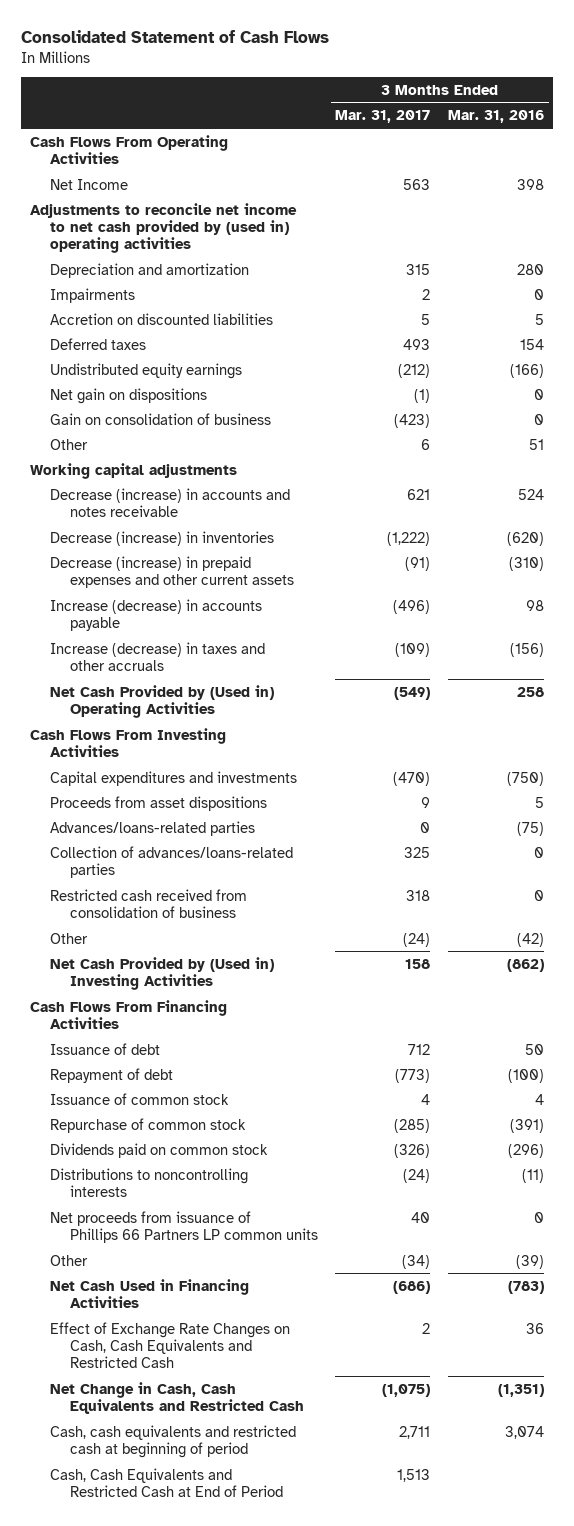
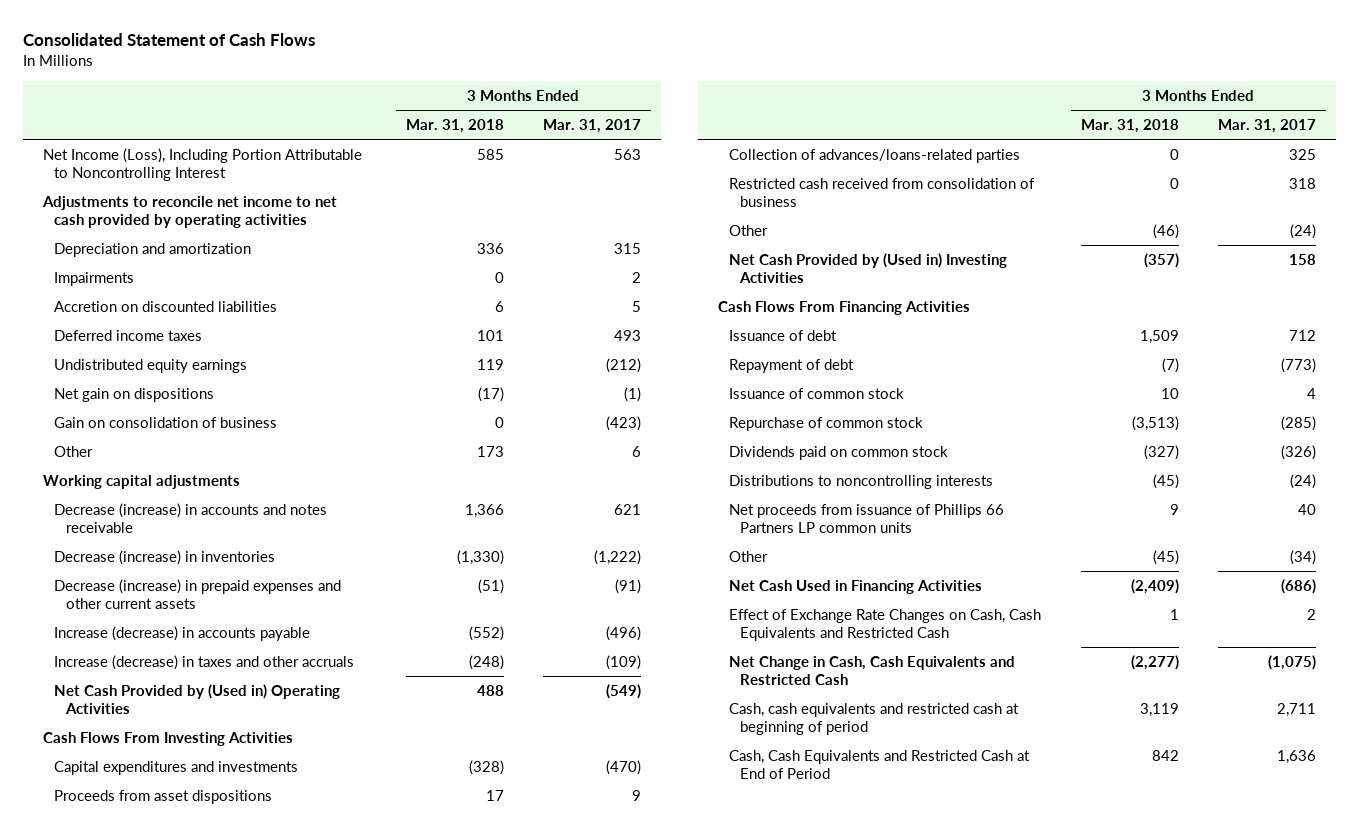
- | 3 Months Ended Mar. 31, 2017 | 3 Months Ended Mar. 31, 2016
+ | 3 Months Ended Mar. 31, 2018 | 3 Months Ended Mar. 31, 2017
- Cash Flows From Operating Activities
- Net Income | 563 | 398
- Adjustments to reconcile net income to net cash provided by (used in) operating activities
+ Net Income (Loss), Including Portion Attributable to Noncontrolling Interest | 585 | 563
+ Adjustments to reconcile net income to net cash provided by operating activities
- Deferred taxes | 493 | 154
+ Deferred income taxes | 101 | 493
- Advances/loans-related parties | 0 | (75)
- Cash, Cash Equivalents and Restricted Cash at End of Period | 1,513 |
+ Cash, Cash Equivalents and Restricted Cash at End of Period | 842 | 1,636

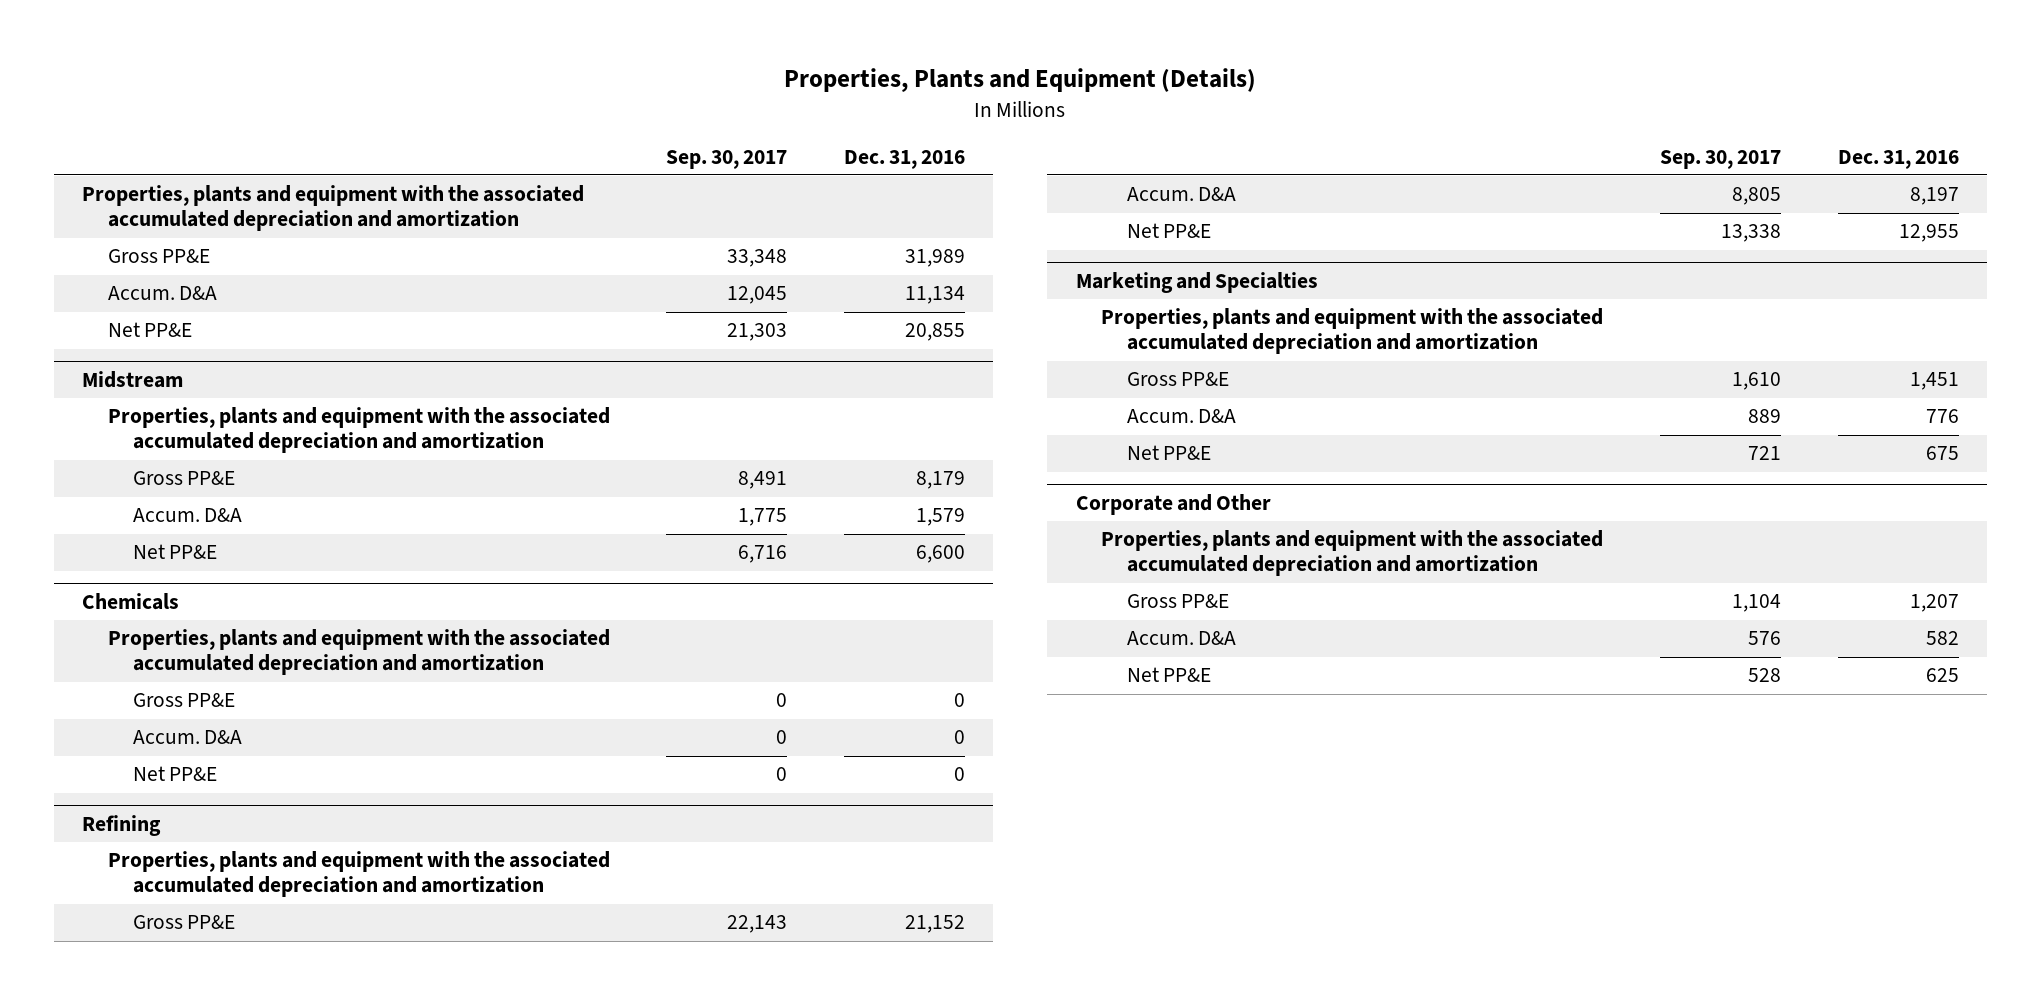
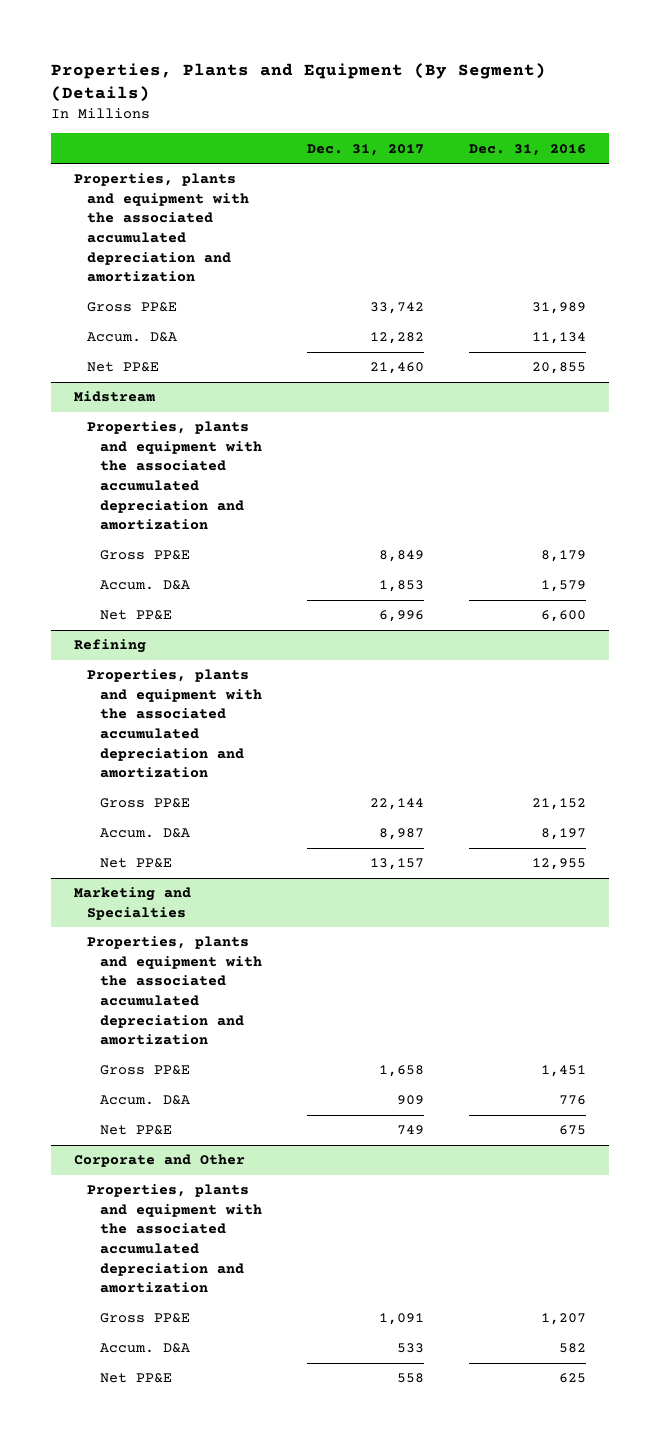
- Properties, Plants and Equipment (Details)
+ Properties, Plants and Equipment (By Segment) (Details)
- | Sep. 30, 2017 | Dec. 31, 2016
+ | Dec. 31, 2017 | Dec. 31, 2016
- Chemicals
- Properties, plants and equipment with the associated accumulated depreciation and amortization
- Gross PP&E | 0 | 0
- Accum. D&A | 0 | 0
- Net PP&E | 0 | 0

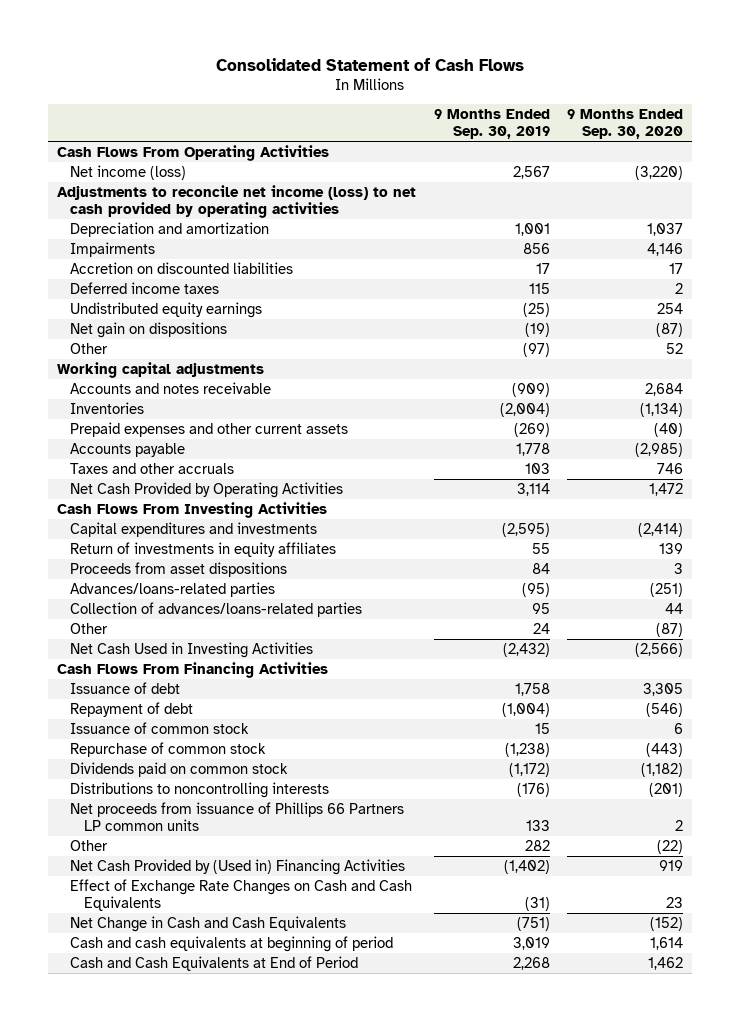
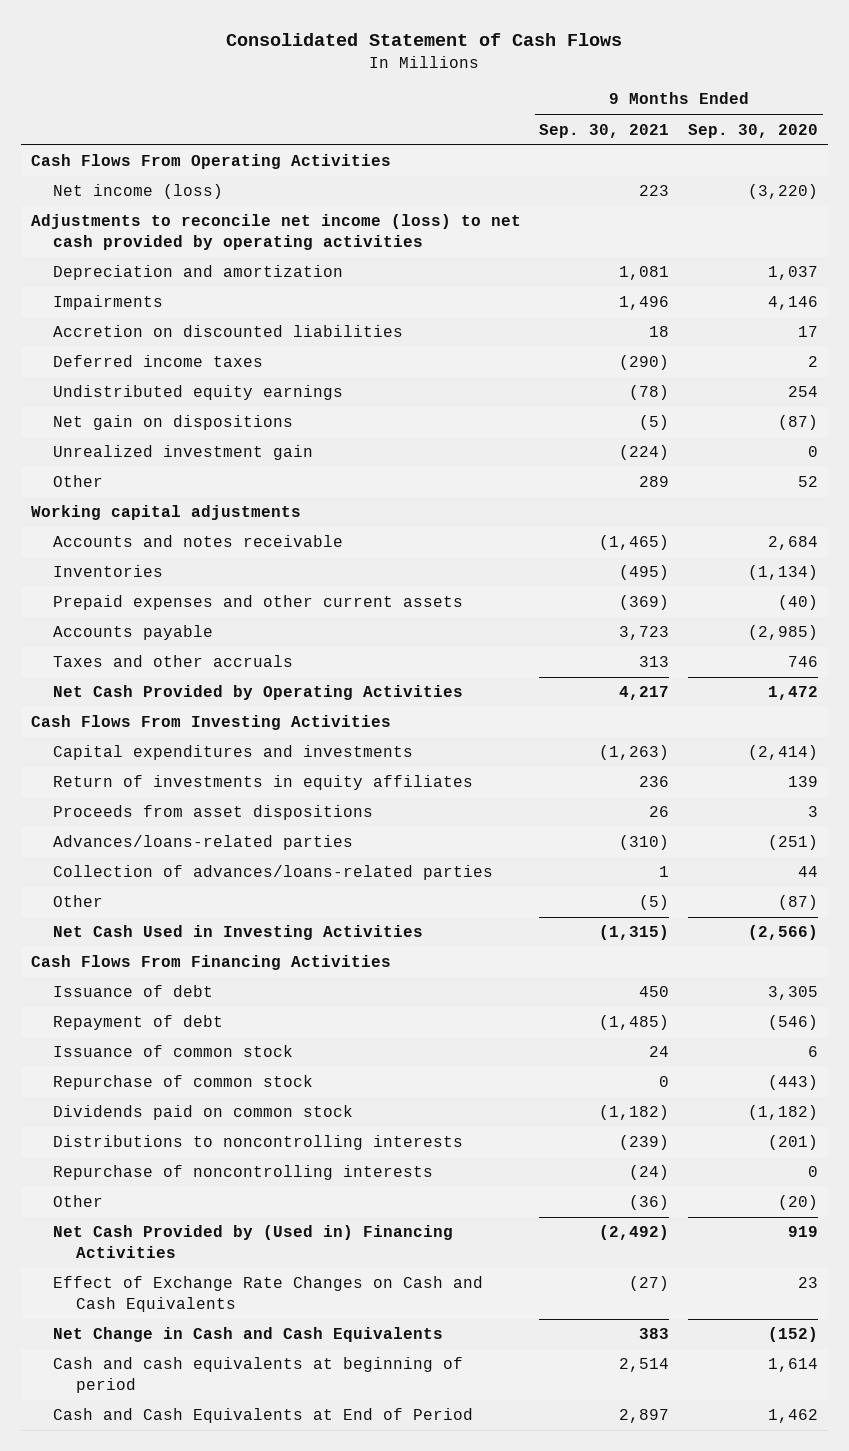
- | 9 Months Ended Sep. 30, 2019 | 9 Months Ended Sep. 30, 2020
+ | 9 Months Ended Sep. 30, 2021 | 9 Months Ended Sep. 30, 2020
+ Unrealized investment gain | (224) | 0
- Net proceeds from issuance of Phillips 66 Partners LP common units | 133 | 2
- Other | 282 | (22)
+ Repurchase of noncontrolling interests | (24) | 0
+ Other | (36) | (20)

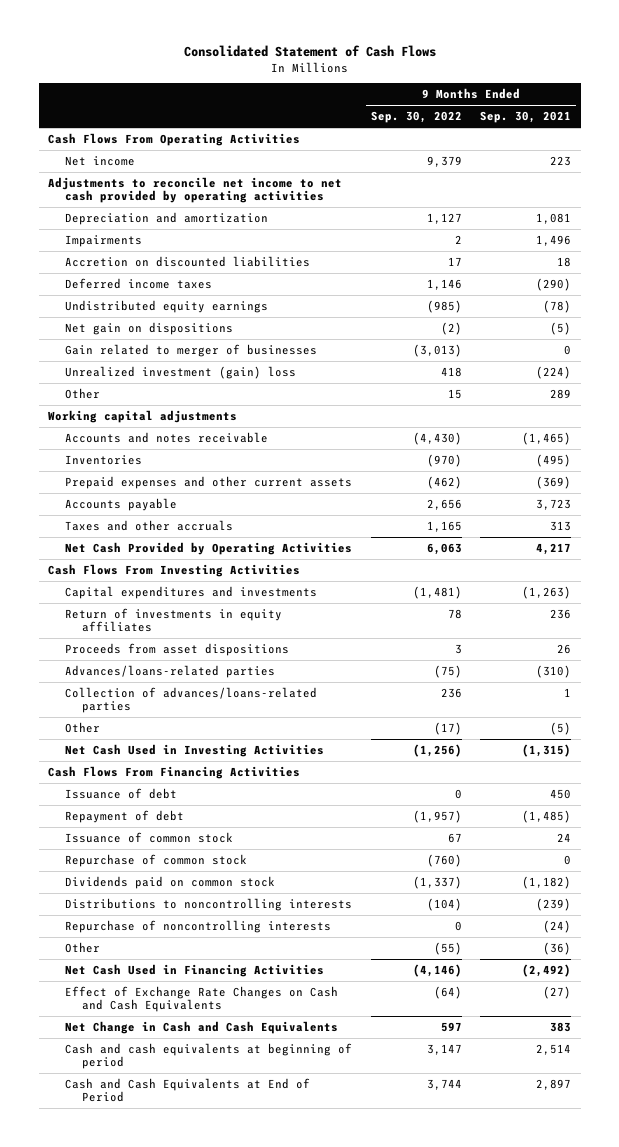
- | 9 Months Ended Sep. 30, 2021 | 9 Months Ended Sep. 30, 2020
+ | 9 Months Ended Sep. 30, 2022 | 9 Months Ended Sep. 30, 2021
- Net income (loss) | 223 | (3,220)
- Adjustments to reconcile net income (loss) to net cash provided by operating activities
+ Net income | 9,379 | 223
+ Adjustments to reconcile net income to net cash provided by operating activities
- Unrealized investment gain | (224) | 0
+ Gain related to merger of businesses | (3,013) | 0
+ Unrealized investment (gain) loss | 418 | (224)
- Net Cash Provided by (Used in) Financing Activities | (2,492) | 919
+ Net Cash Used in Financing Activities | (4,146) | (2,492)

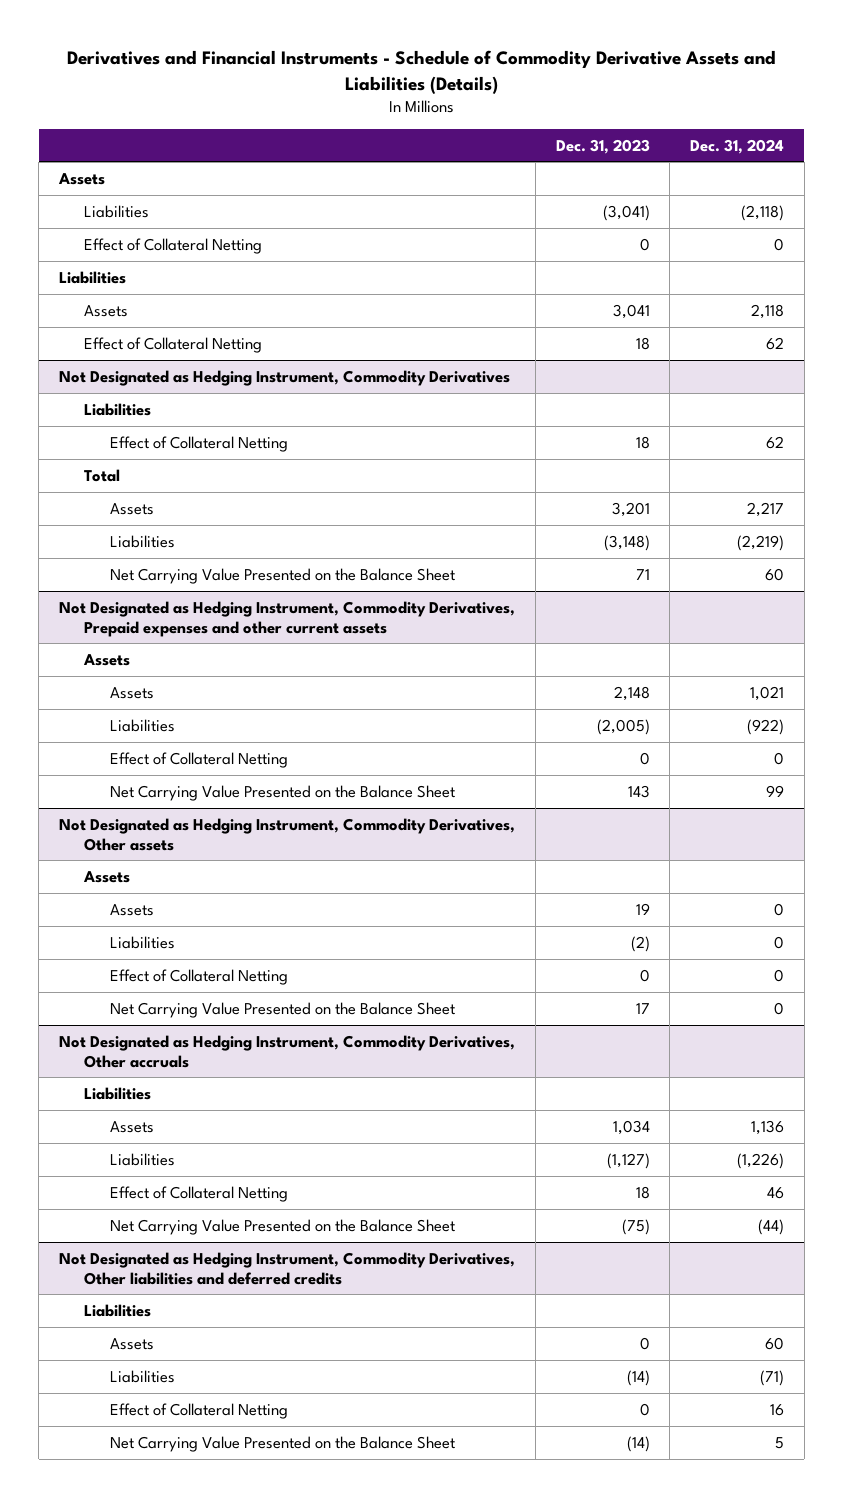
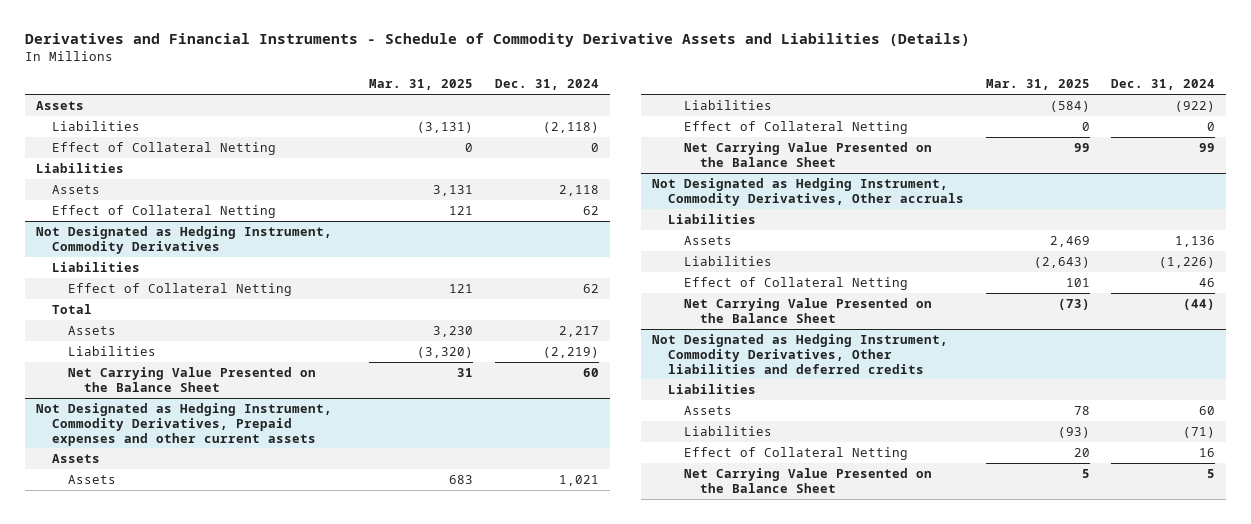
- | Dec. 31, 2023 | Dec. 31, 2024
+ | Mar. 31, 2025 | Dec. 31, 2024
- Not Designated as Hedging Instrument, Commodity Derivatives, Other assets
- Assets
- Assets | 19 | 0
- Liabilities | (2) | 0
- Effect of Collateral Netting | 0 | 0
- Net Carrying Value Presented on the Balance Sheet | 17 | 0

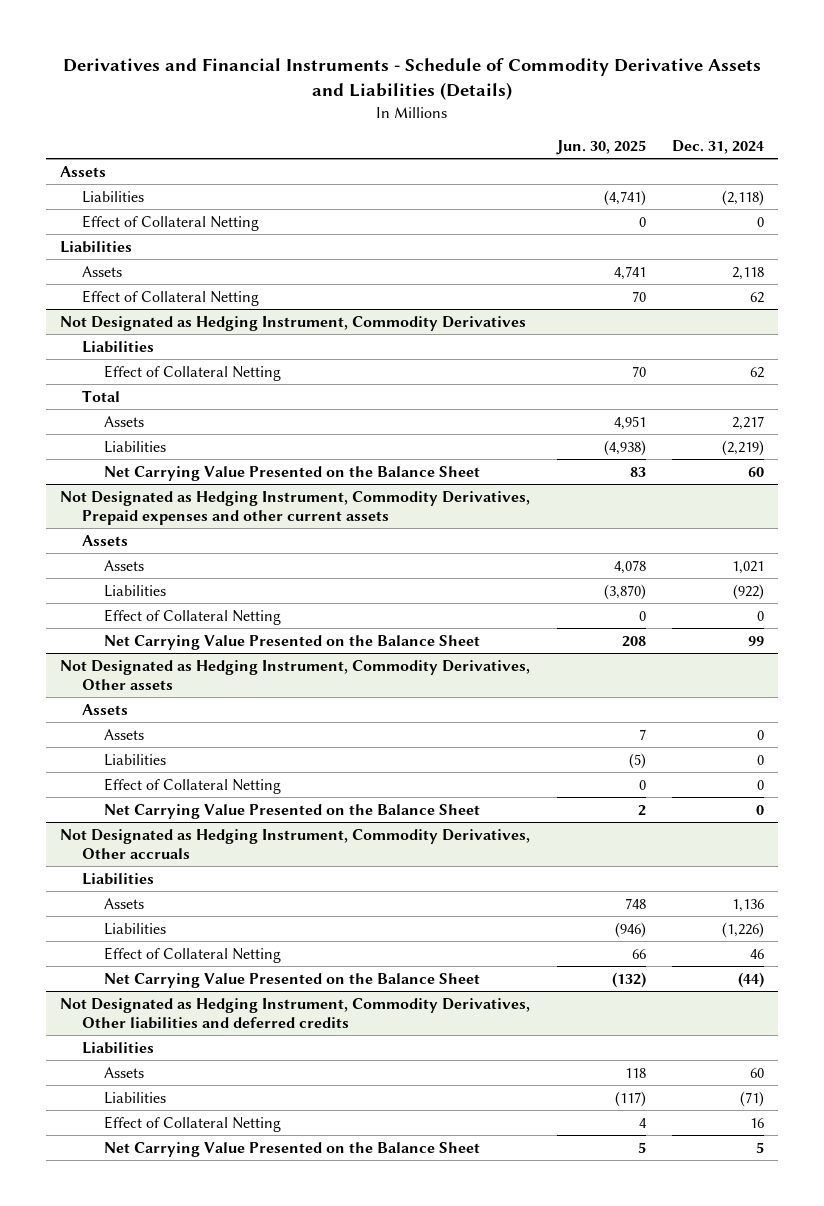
- | Mar. 31, 2025 | Dec. 31, 2024
+ | Jun. 30, 2025 | Dec. 31, 2024
+ Not Designated as Hedging Instrument, Commodity Derivatives, Other assets
+ Assets
+ Assets | 7 | 0
+ Liabilities | (5) | 0
+ Effect of Collateral Netting | 0 | 0
+ Net Carrying Value Presented on the Balance Sheet | 2 | 0

